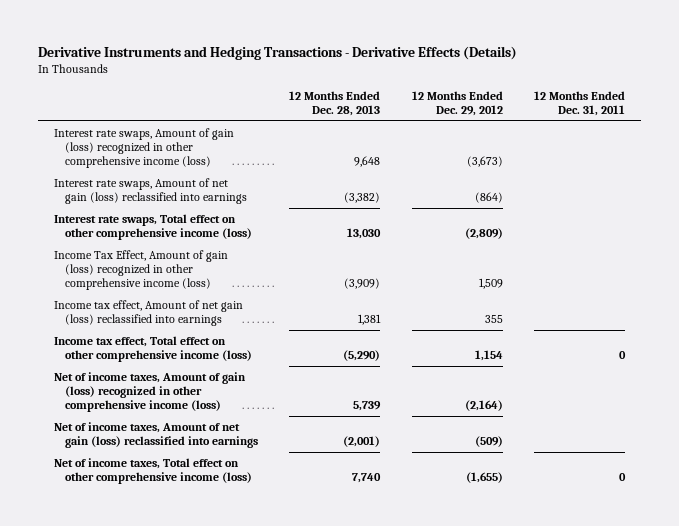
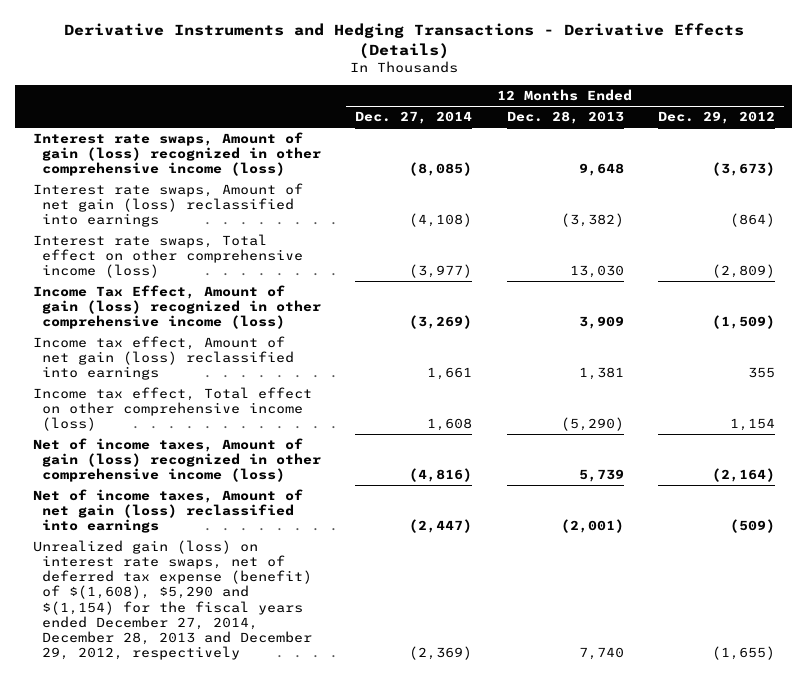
- | 12 Months Ended Dec. 28, 2013 | 12 Months Ended Dec. 29, 2012 | 12 Months Ended Dec. 31, 2011
+ | 12 Months Ended Dec. 27, 2014 | 12 Months Ended Dec. 28, 2013 | 12 Months Ended Dec. 29, 2012
- Income Tax Effect, Amount of gain (loss) recognized in other comprehensive income (loss) | (3,909) | 1,509 |
+ Income Tax Effect, Amount of gain (loss) recognized in other comprehensive income (loss) | (3,269) | 3,909 | (1,509)
- Net of income taxes, Total effect on other comprehensive income (loss) | 7,740 | (1,655) | 0
+ Unrealized gain (loss) on interest rate swaps, net of deferred tax expense (benefit) of $(1,608), $5,290 and $(1,154) for the fiscal years ended December 27, 2014, December 28, 2013 and December 29, 2012, respectively | (2,369) | 7,740 | (1,655)

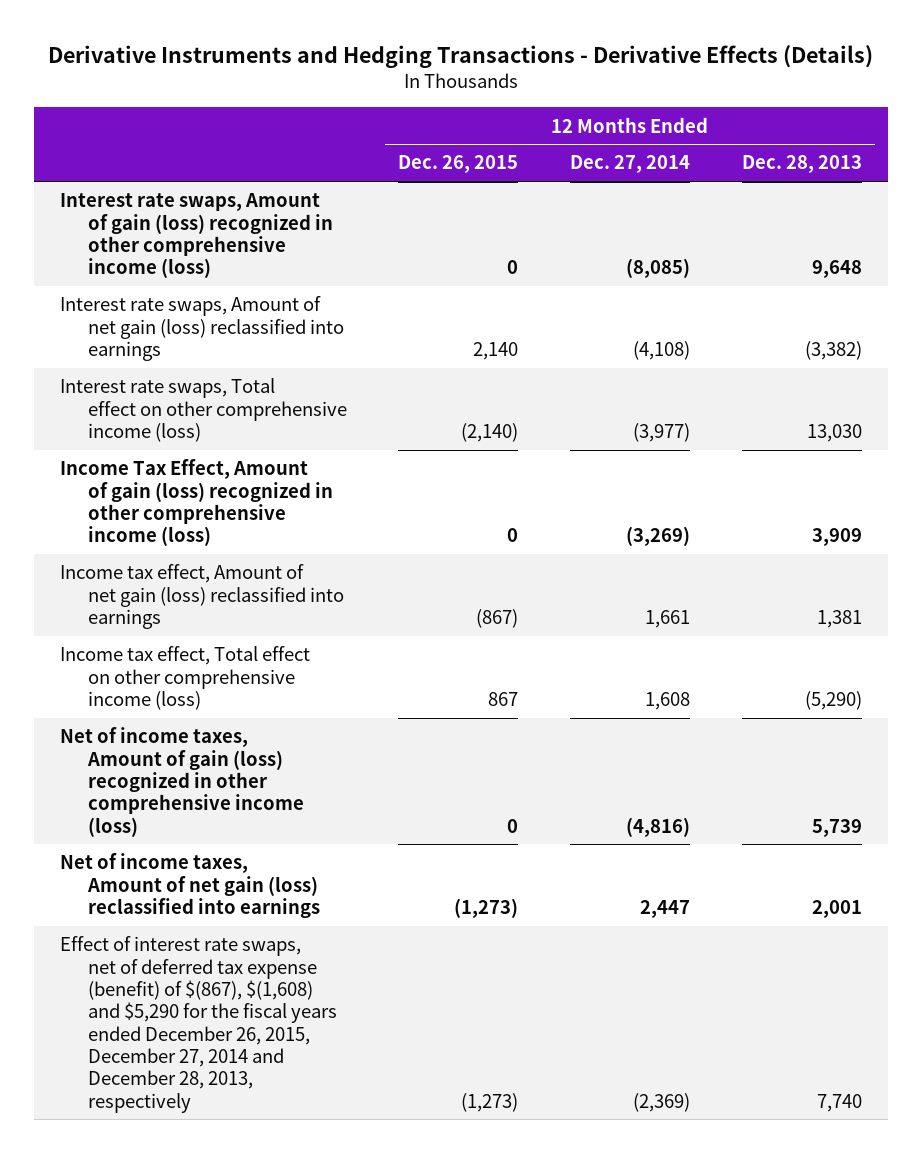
- | 12 Months Ended Dec. 27, 2014 | 12 Months Ended Dec. 28, 2013 | 12 Months Ended Dec. 29, 2012
+ | 12 Months Ended Dec. 26, 2015 | 12 Months Ended Dec. 27, 2014 | 12 Months Ended Dec. 28, 2013
- Net of income taxes, Amount of net gain (loss) reclassified into earnings | (2,447) | (2,001) | (509)
- Unrealized gain (loss) on interest rate swaps, net of deferred tax expense (benefit) of $(1,608), $5,290 and $(1,154) for the fiscal years ended December 27, 2014, December 28, 2013 and December 29, 2012, respectively | (2,369) | 7,740 | (1,655)
+ Net of income taxes, Amount of net gain (loss) reclassified into earnings | (1,273) | 2,447 | 2,001
+ Effect of interest rate swaps, net of deferred tax expense (benefit) of $(867), $(1,608) and $5,290 for the fiscal years ended December 26, 2015, December 27, 2014 and December 28, 2013, respectively | (1,273) | (2,369) | 7,740

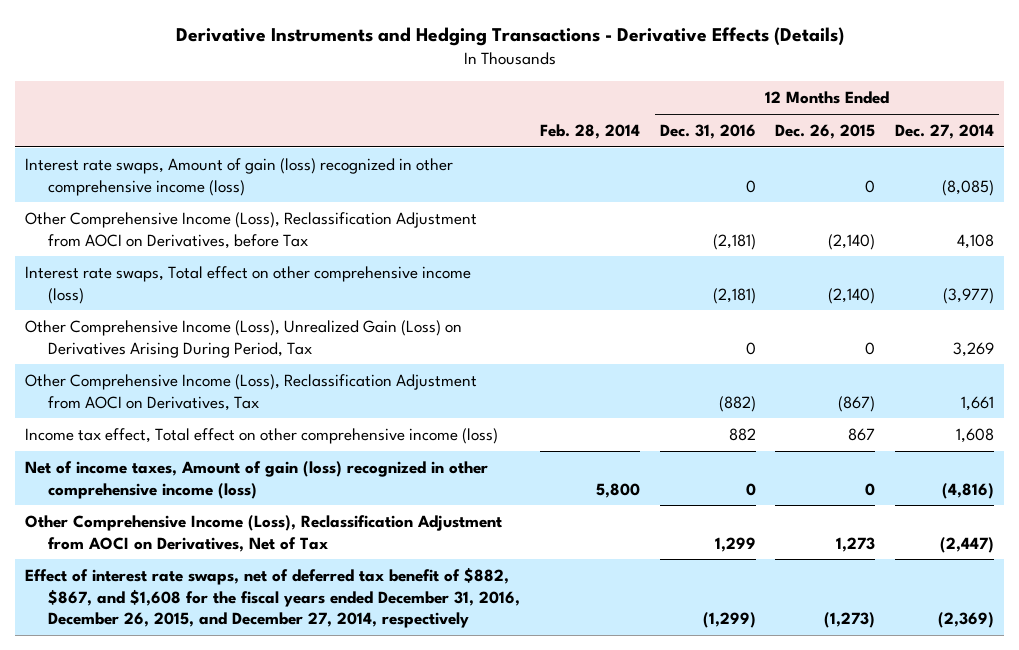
- | 12 Months Ended Dec. 26, 2015 | 12 Months Ended Dec. 27, 2014 | 12 Months Ended Dec. 28, 2013
+ | Feb. 28, 2014 | 12 Months Ended Dec. 31, 2016 | 12 Months Ended Dec. 26, 2015 | 12 Months Ended Dec. 27, 2014
- Interest rate swaps, Amount of net gain (loss) reclassified into earnings | 2,140 | (4,108) | (3,382)
+ Other Comprehensive Income (Loss), Reclassification Adjustment from AOCI on Derivatives, before Tax | | (2,181) | (2,140) | 4,108
- Income Tax Effect, Amount of gain (loss) recognized in other comprehensive income (loss) | 0 | (3,269) | 3,909
- Income tax effect, Amount of net gain (loss) reclassified into earnings | (867) | 1,661 | 1,381
+ Other Comprehensive Income (Loss), Unrealized Gain (Loss) on Derivatives Arising During Period, Tax | | 0 | 0 | 3,269
+ Other Comprehensive Income (Loss), Reclassification Adjustment from AOCI on Derivatives, Tax | | (882) | (867) | 1,661
- Net of income taxes, Amount of net gain (loss) reclassified into earnings | (1,273) | 2,447 | 2,001
- Effect of interest rate swaps, net of deferred tax expense (benefit) of $(867), $(1,608) and $5,290 for the fiscal years ended December 26, 2015, December 27, 2014 and December 28, 2013, respectively | (1,273) | (2,369) | 7,740
+ Other Comprehensive Income (Loss), Reclassification Adjustment from AOCI on Derivatives, Net of Tax | | 1,299 | 1,273 | (2,447)
+ Effect of interest rate swaps, net of deferred tax benefit of $882, $867, and $1,608 for the fiscal years ended December 31, 2016, December 26, 2015, and December 27, 2014, respectively | | (1,299) | (1,273) | (2,369)

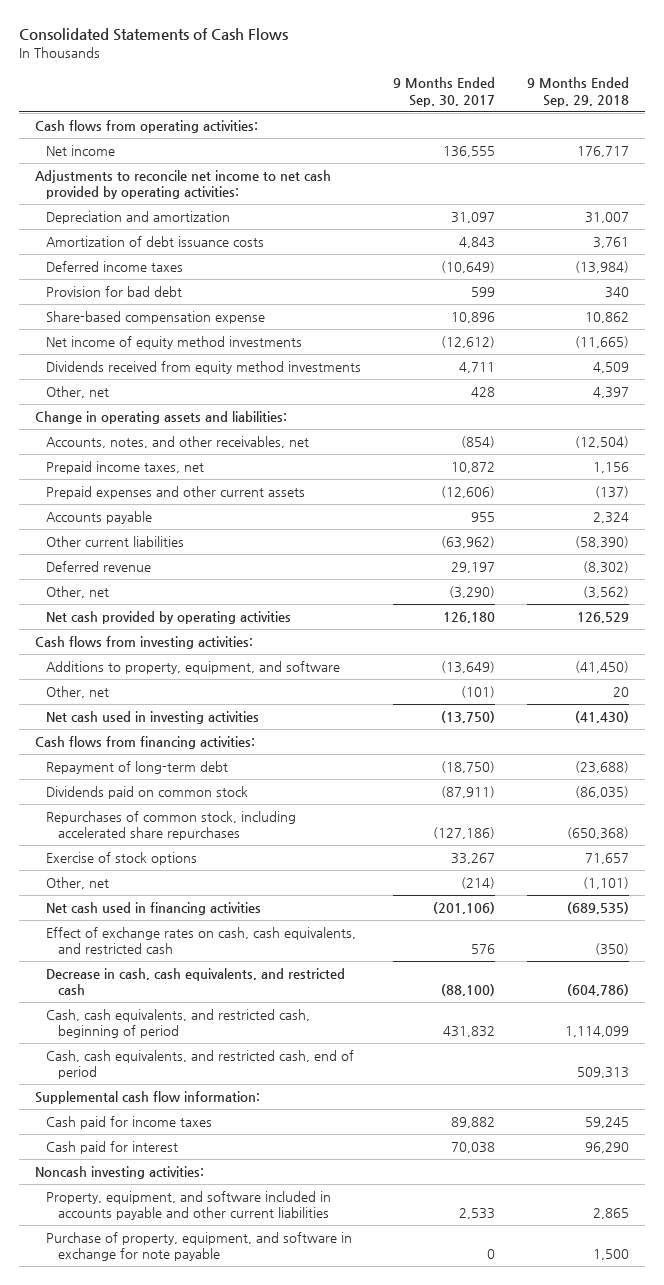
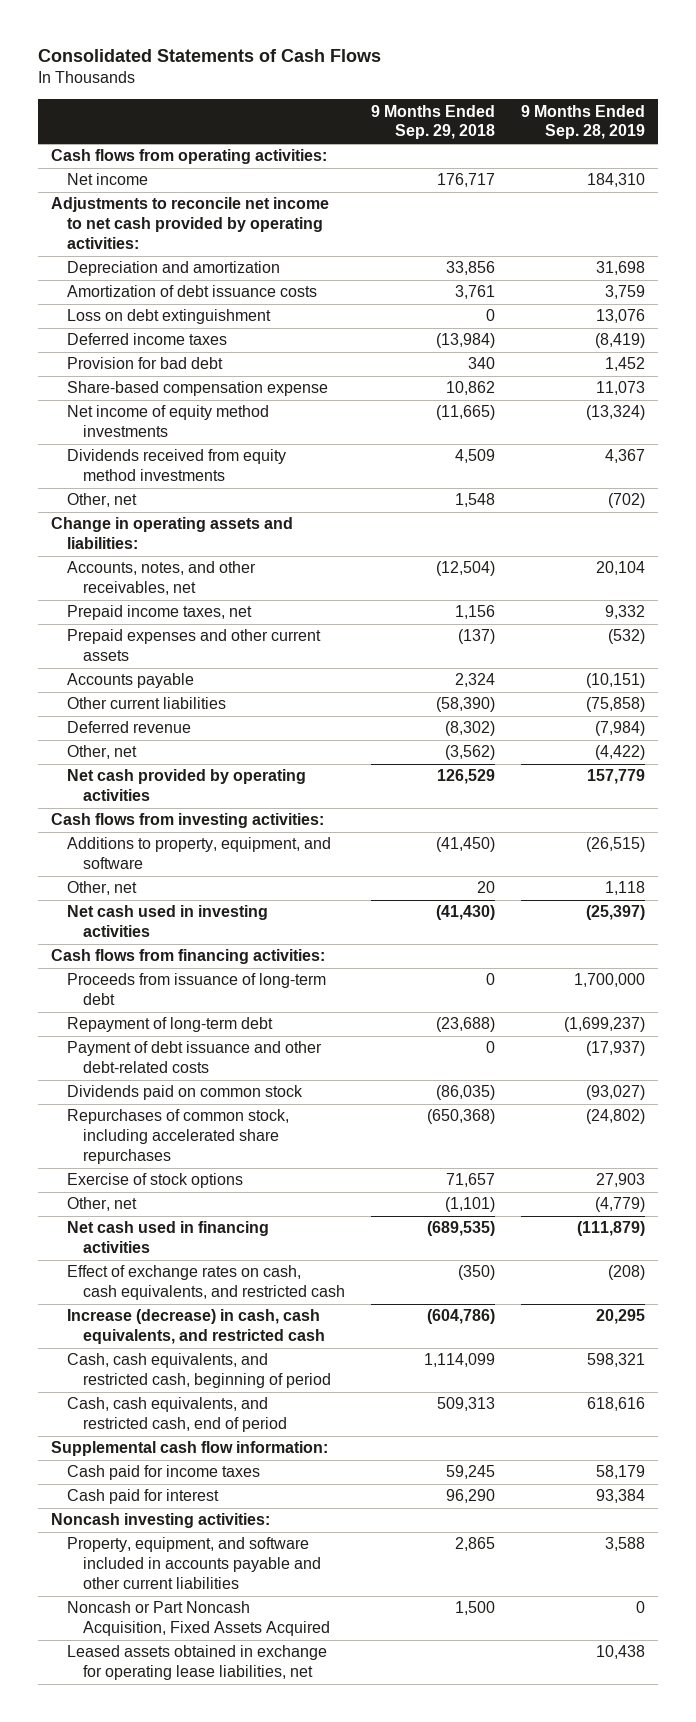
- | 9 Months Ended Sep. 30, 2017 | 9 Months Ended Sep. 29, 2018
+ | 9 Months Ended Sep. 29, 2018 | 9 Months Ended Sep. 28, 2019
- Depreciation and amortization | 31,097 | 31,007
+ Depreciation and amortization | 33,856 | 31,698
+ Loss on debt extinguishment | 0 | 13,076
- Other, net | 428 | 4,397
+ Other, net | 1,548 | (702)
+ Proceeds from issuance of long-term debt | 0 | 1,700,000
+ Payment of debt issuance and other debt-related costs | 0 | (17,937)
- Decrease in cash, cash equivalents, and restricted cash | (88,100) | (604,786)
+ Increase (decrease) in cash, cash equivalents, and restricted cash | (604,786) | 20,295
- Purchase of property, equipment, and software in exchange for note payable | 0 | 1,500
+ Noncash or Part Noncash Acquisition, Fixed Assets Acquired | 1,500 | 0
+ Leased assets obtained in exchange for operating lease liabilities, net | | 10,438

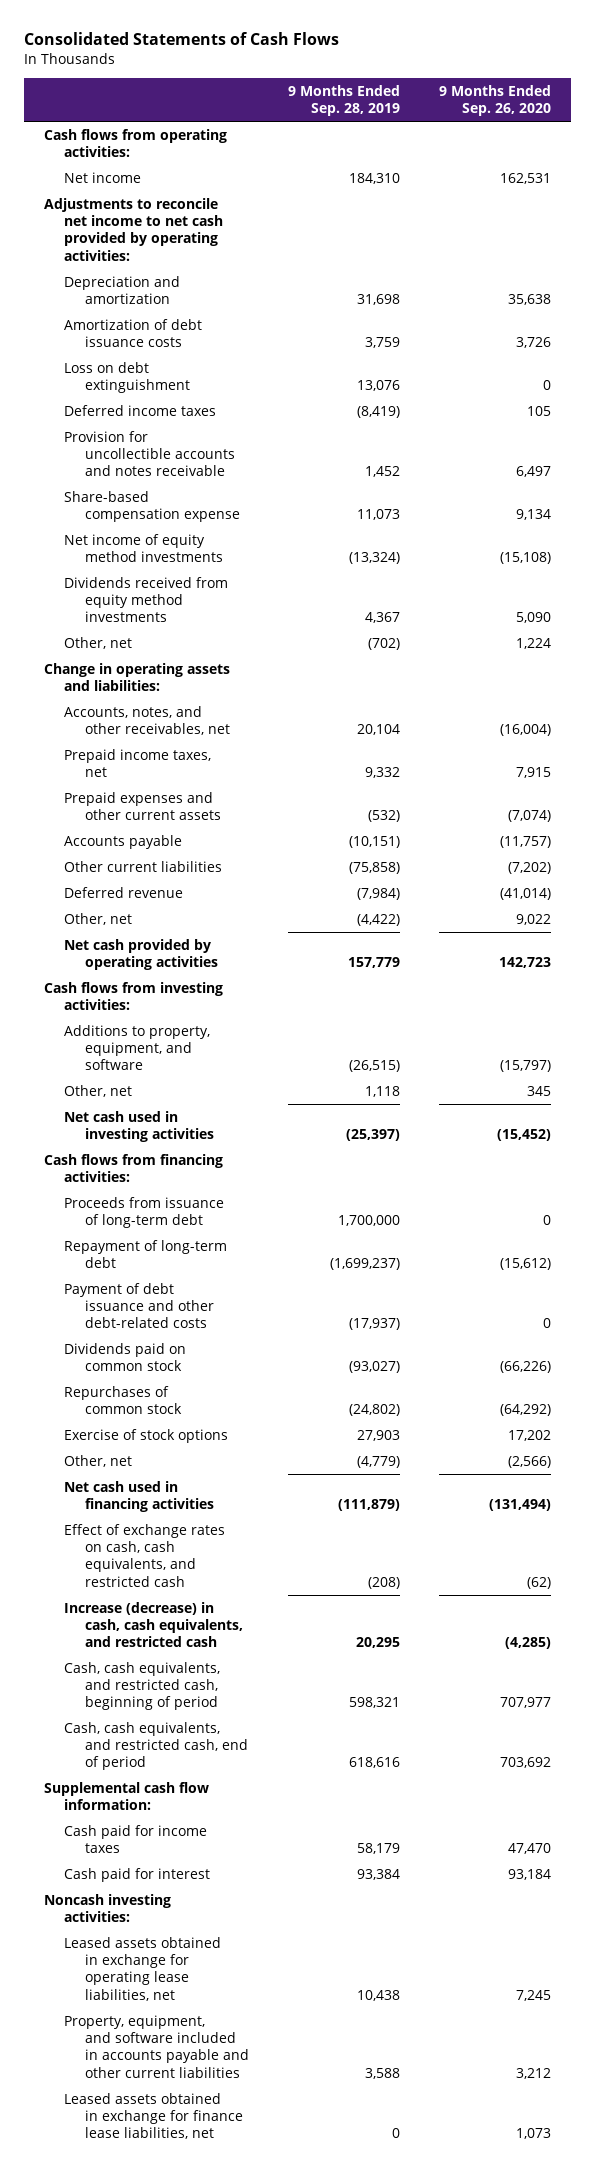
- | 9 Months Ended Sep. 29, 2018 | 9 Months Ended Sep. 28, 2019
+ | 9 Months Ended Sep. 28, 2019 | 9 Months Ended Sep. 26, 2020
- Provision for bad debt | 340 | 1,452
+ Provision for uncollectible accounts and notes receivable | 1,452 | 6,497
- Repurchases of common stock, including accelerated share repurchases | (650,368) | (24,802)
+ Repurchases of common stock | (24,802) | (64,292)
- Noncash or Part Noncash Acquisition, Fixed Assets Acquired | 1,500 | 0
moved down: Property, equipment, and software included in accounts payable and other current liabilities | 3,588 | 3,212
+ Leased assets obtained in exchange for finance lease liabilities, net | 0 | 1,073

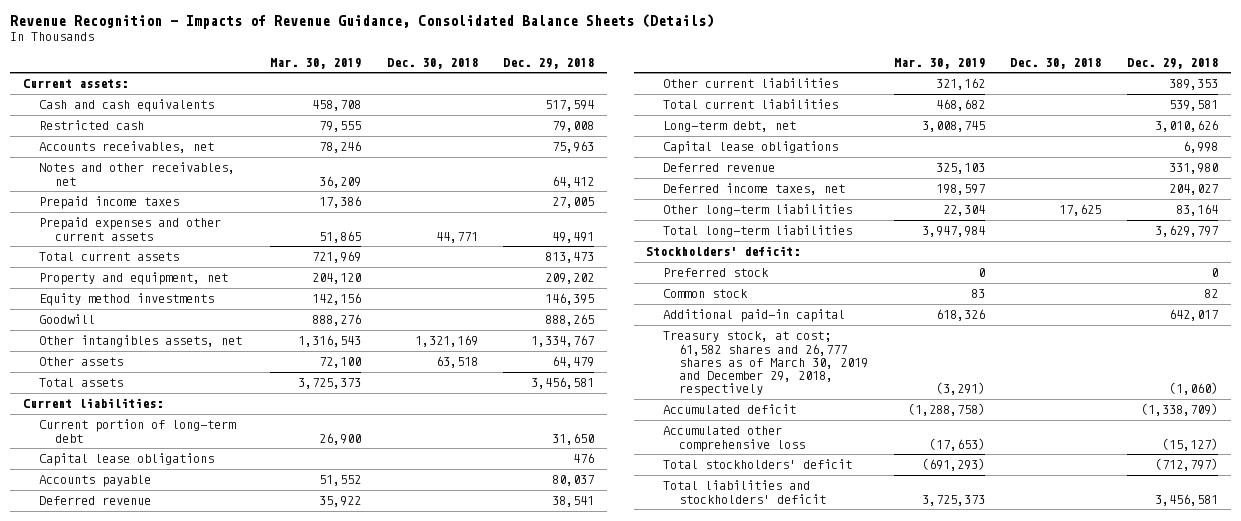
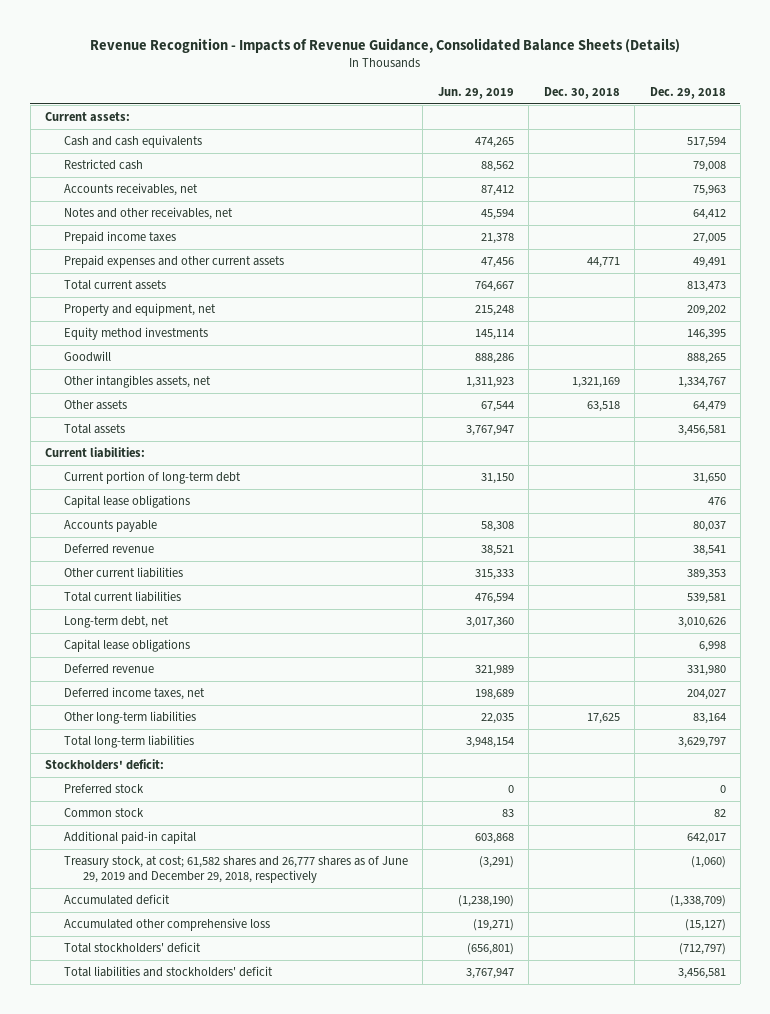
- | Mar. 30, 2019 | Dec. 30, 2018 | Dec. 29, 2018
+ | Jun. 29, 2019 | Dec. 30, 2018 | Dec. 29, 2018
- Treasury stock, at cost; 61,582 shares and 26,777 shares as of March 30, 2019 and December 29, 2018, respectively | (3,291) | | (1,060)
+ Treasury stock, at cost; 61,582 shares and 26,777 shares as of June 29, 2019 and December 29, 2018, respectively | (3,291) | | (1,060)

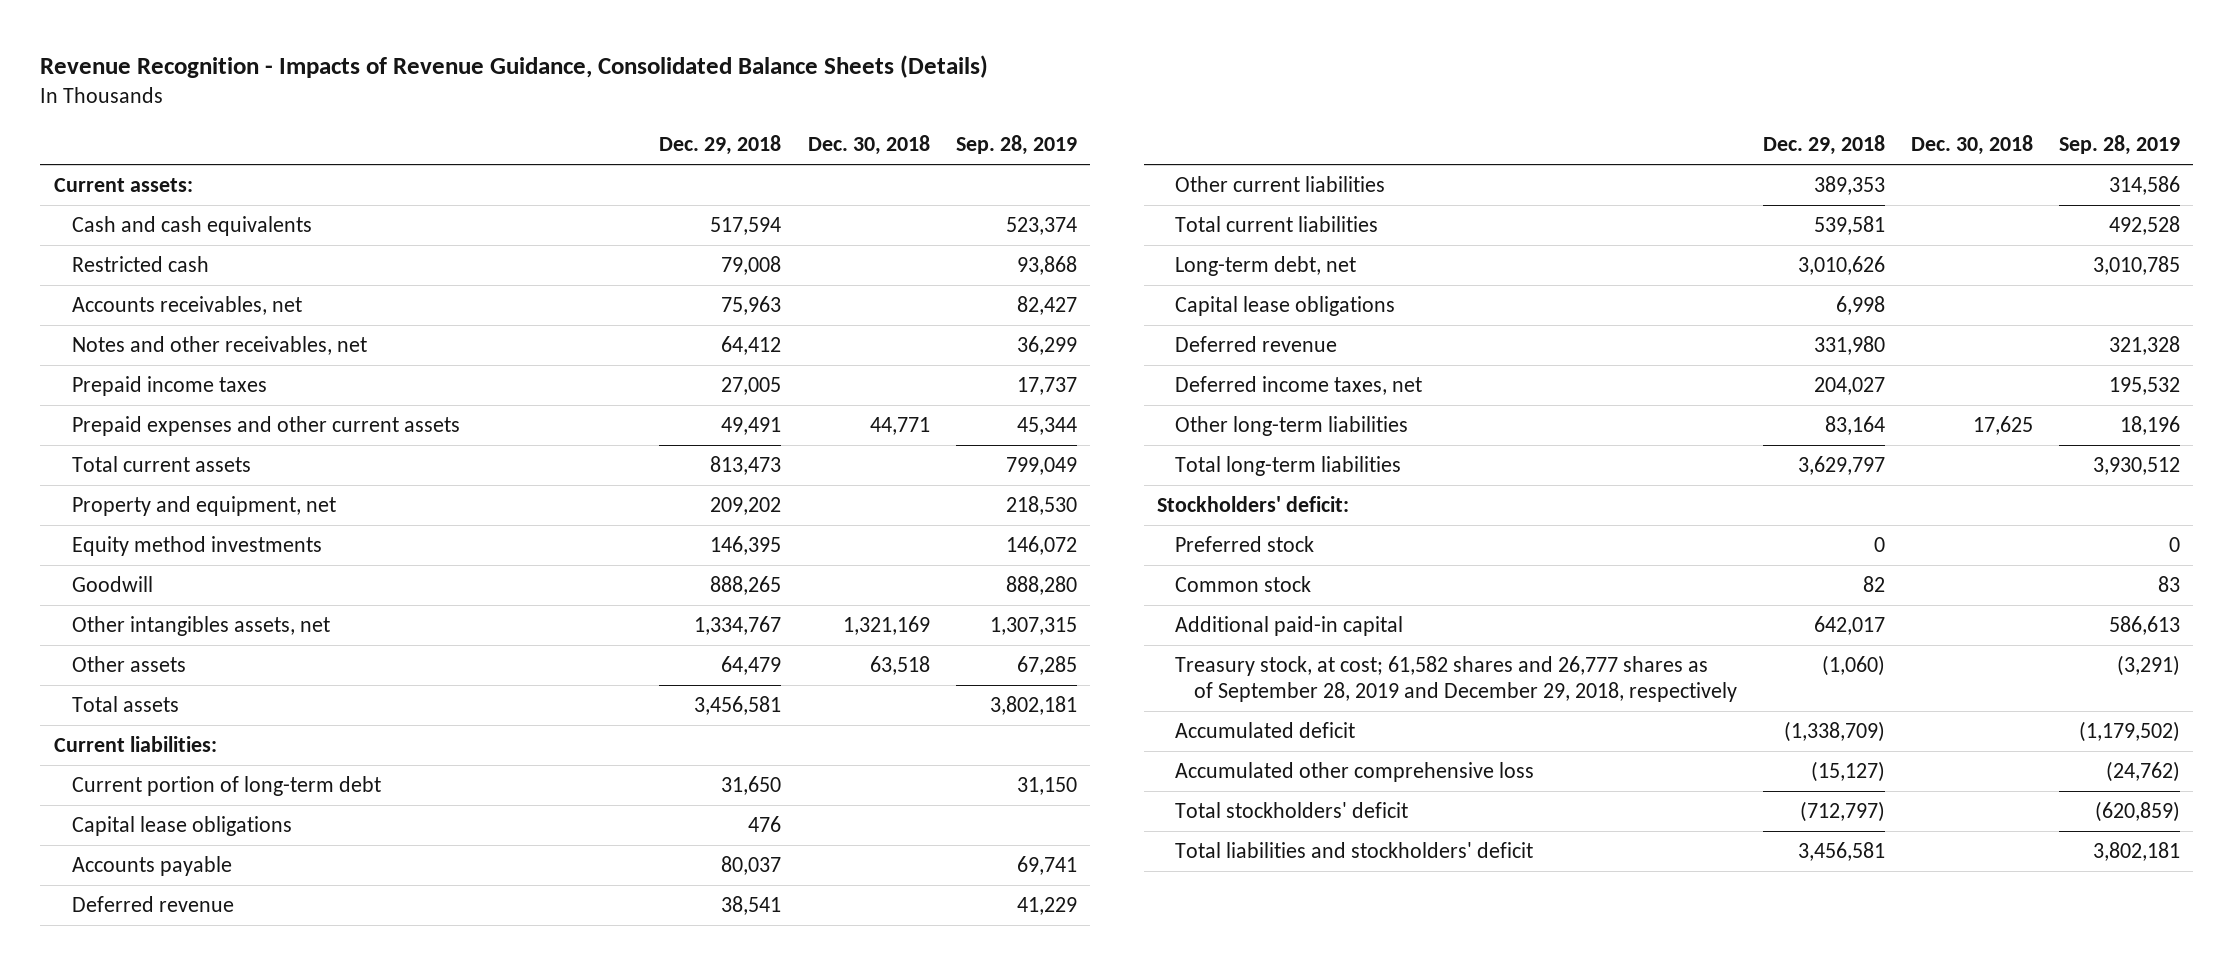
- | Jun. 29, 2019 | Dec. 30, 2018 | Dec. 29, 2018
+ | Dec. 29, 2018 | Dec. 30, 2018 | Sep. 28, 2019
- Treasury stock, at cost; 61,582 shares and 26,777 shares as of June 29, 2019 and December 29, 2018, respectively | (3,291) | | (1,060)
+ Treasury stock, at cost; 61,582 shares and 26,777 shares as of September 28, 2019 and December 29, 2018, respectively | (1,060) | | (3,291)

